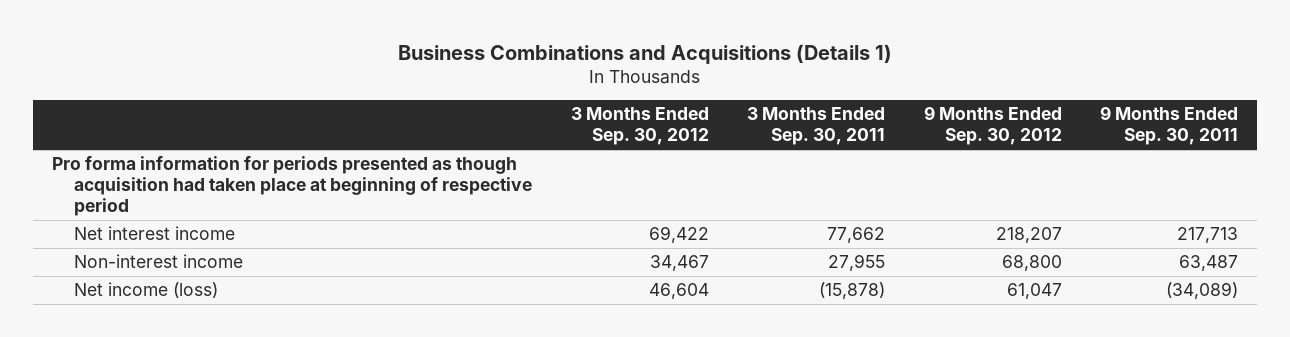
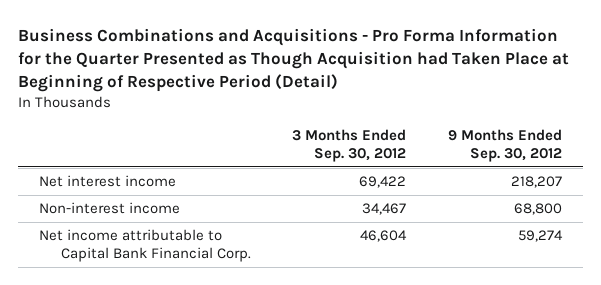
- Business Combinations and Acquisitions (Details 1)
+ Business Combinations and Acquisitions - Pro Forma Information for the Quarter Presented as Though Acquisition had Taken Place at Beginning of Respective Period (Detail)
- | 3 Months Ended Sep. 30, 2012 | 3 Months Ended Sep. 30, 2011 | 9 Months Ended Sep. 30, 2012 | 9 Months Ended Sep. 30, 2011
+ | 3 Months Ended Sep. 30, 2012 | 9 Months Ended Sep. 30, 2012
- Pro forma information for periods presented as though acquisition had taken place at beginning of respective period
- Net income (loss) | 46,604 | (15,878) | 61,047 | (34,089)
+ Net income attributable to Capital Bank Financial Corp. | 46,604 | 59,274

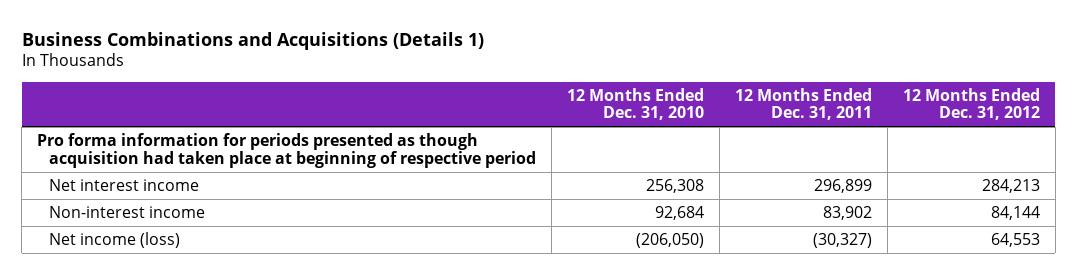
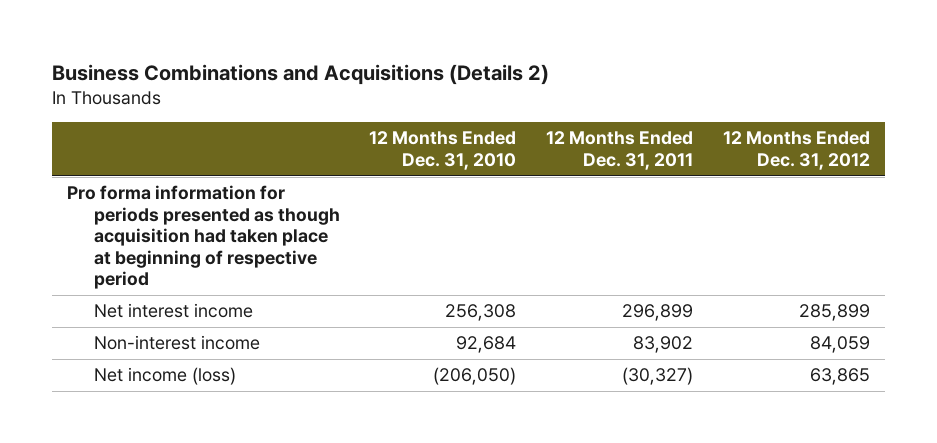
- Business Combinations and Acquisitions (Details 1)
+ Business Combinations and Acquisitions (Details 2)
- Net interest income | 256,308 | 296,899 | 284,213
- Non-interest income | 92,684 | 83,902 | 84,144
- Net income (loss) | (206,050) | (30,327) | 64,553
+ Net interest income | 256,308 | 296,899 | 285,899
+ Non-interest income | 92,684 | 83,902 | 84,059
+ Net income (loss) | (206,050) | (30,327) | 63,865

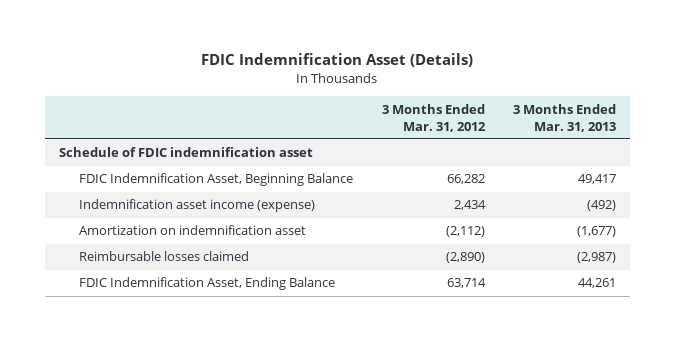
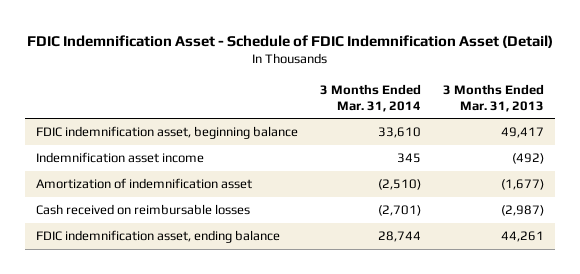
- FDIC Indemnification Asset (Details)
+ FDIC Indemnification Asset - Schedule of FDIC Indemnification Asset (Detail)
- | 3 Months Ended Mar. 31, 2012 | 3 Months Ended Mar. 31, 2013
+ | 3 Months Ended Mar. 31, 2014 | 3 Months Ended Mar. 31, 2013
- Schedule of FDIC indemnification asset
- FDIC Indemnification Asset, Beginning Balance | 66,282 | 49,417
- Indemnification asset income (expense) | 2,434 | (492)
- Amortization on indemnification asset | (2,112) | (1,677)
- Reimbursable losses claimed | (2,890) | (2,987)
- FDIC Indemnification Asset, Ending Balance | 63,714 | 44,261
+ FDIC indemnification asset, beginning balance | 33,610 | 49,417
+ Indemnification asset income | 345 | (492)
+ Amortization of indemnification asset | (2,510) | (1,677)
+ Cash received on reimbursable losses | (2,701) | (2,987)
+ FDIC indemnification asset, ending balance | 28,744 | 44,261

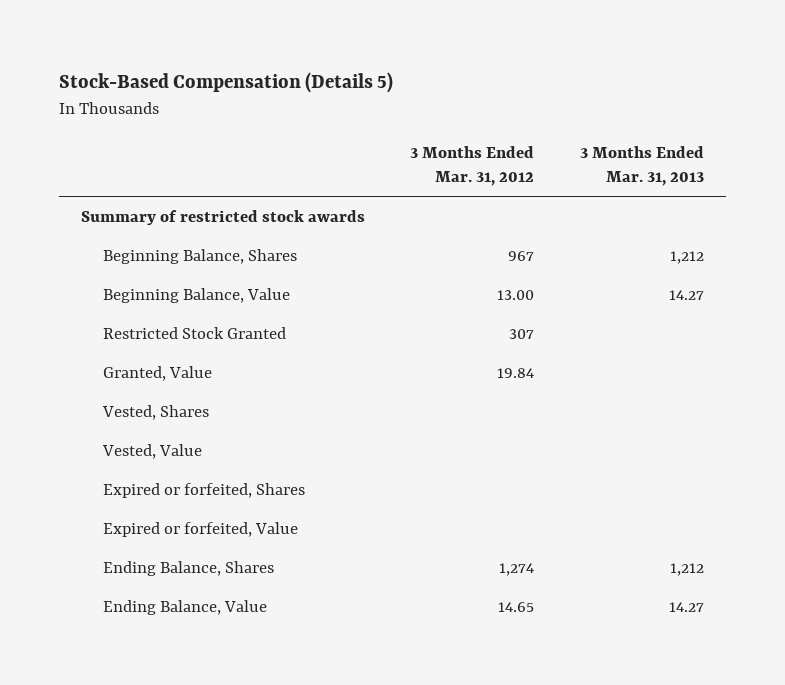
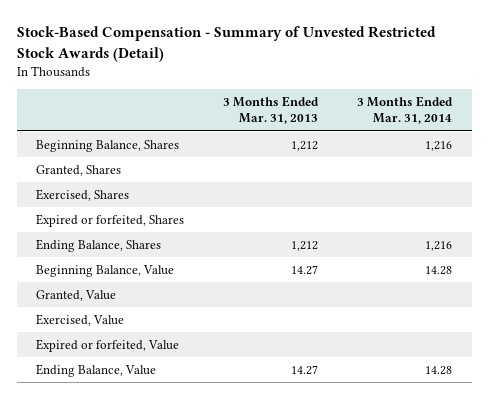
- Stock-Based Compensation (Details 5)
+ Stock-Based Compensation - Summary of Unvested Restricted Stock Awards (Detail)
- | 3 Months Ended Mar. 31, 2012 | 3 Months Ended Mar. 31, 2013
+ | 3 Months Ended Mar. 31, 2013 | 3 Months Ended Mar. 31, 2014
- Summary of restricted stock awards
+ Granted, Shares
+ Exercised, Shares
moved up: Expired or forfeited, Shares
moved up: Ending Balance, Shares | 1,212 | 1,216
- Restricted Stock Granted | 307 |
- Vested, Shares
- Vested, Value
+ Exercised, Value

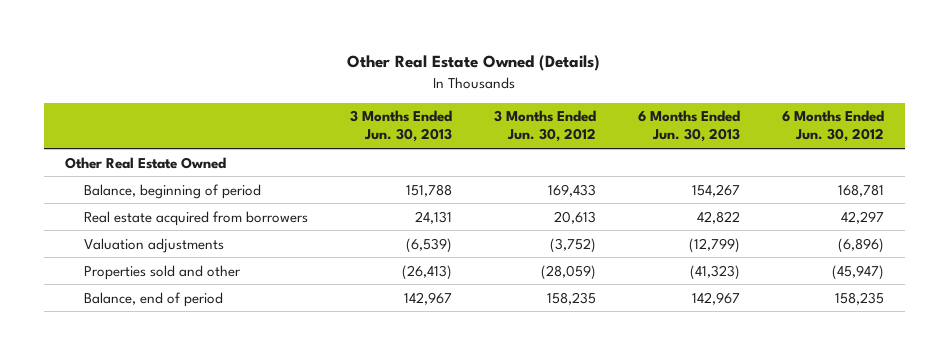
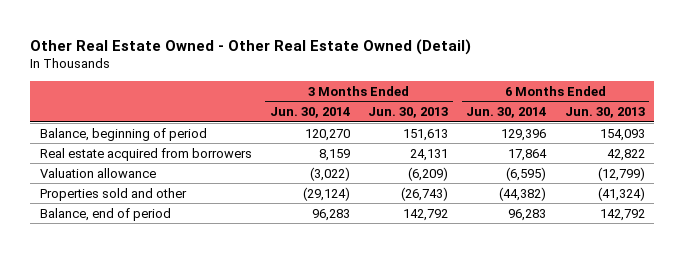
- Other Real Estate Owned (Details)
+ Other Real Estate Owned - Other Real Estate Owned (Detail)
- | 3 Months Ended Jun. 30, 2013 | 3 Months Ended Jun. 30, 2012 | 6 Months Ended Jun. 30, 2013 | 6 Months Ended Jun. 30, 2012
+ | 3 Months Ended Jun. 30, 2014 | 3 Months Ended Jun. 30, 2013 | 6 Months Ended Jun. 30, 2014 | 6 Months Ended Jun. 30, 2013
- Other Real Estate Owned
- Balance, beginning of period | 151,788 | 169,433 | 154,267 | 168,781
+ Balance, beginning of period | 120,270 | 151,613 | 129,396 | 154,093
- Valuation adjustments | (6,539) | (3,752) | (12,799) | (6,896)
- Properties sold and other | (26,413) | (28,059) | (41,323) | (45,947)
- Balance, end of period | 142,967 | 158,235 | 142,967 | 158,235
+ Valuation allowance | (3,022) | (6,209) | (6,595) | (12,799)
+ Properties sold and other | (29,124) | (26,743) | (44,382) | (41,324)
+ Balance, end of period | 96,283 | 142,792 | 96,283 | 142,792

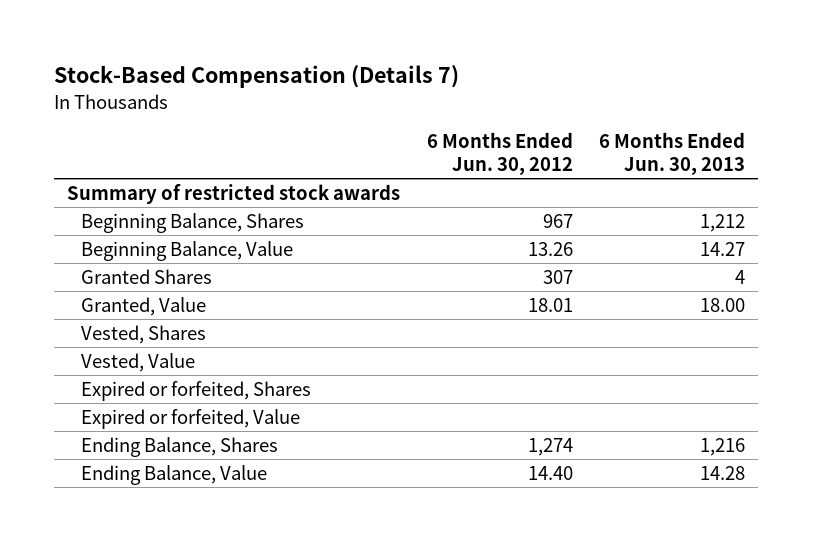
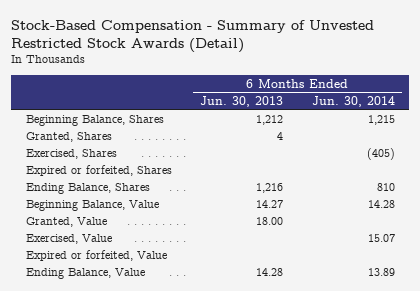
- Stock-Based Compensation (Details 7)
+ Stock-Based Compensation - Summary of Unvested Restricted Stock Awards (Detail)
- | 6 Months Ended Jun. 30, 2012 | 6 Months Ended Jun. 30, 2013
+ | 6 Months Ended Jun. 30, 2013 | 6 Months Ended Jun. 30, 2014
- Summary of restricted stock awards
+ Granted, Shares | 4 |
+ Exercised, Shares | | (405)
moved up: Expired or forfeited, Shares
moved up: Ending Balance, Shares | 1,216 | 810
- Granted Shares | 307 | 4
- Vested, Shares
- Vested, Value
+ Exercised, Value | | 15.07

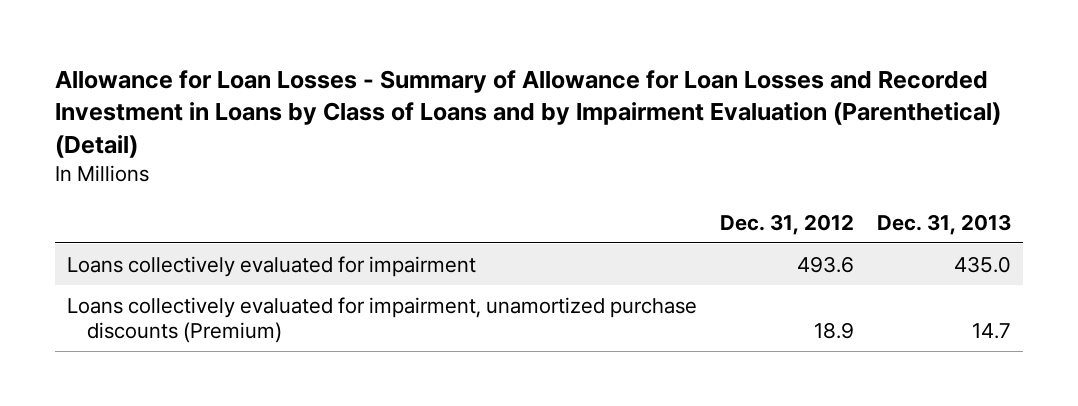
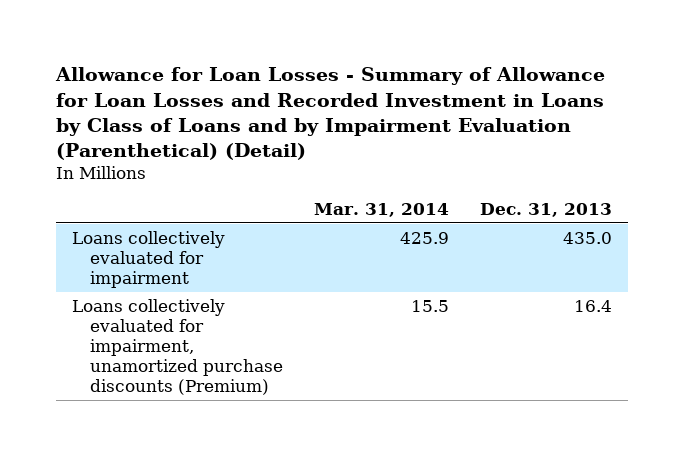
- | Dec. 31, 2012 | Dec. 31, 2013
+ | Mar. 31, 2014 | Dec. 31, 2013
- Loans collectively evaluated for impairment, unamortized purchase discounts (Premium) | 18.9 | 14.7
+ Loans collectively evaluated for impairment, unamortized purchase discounts (Premium) | 15.5 | 16.4

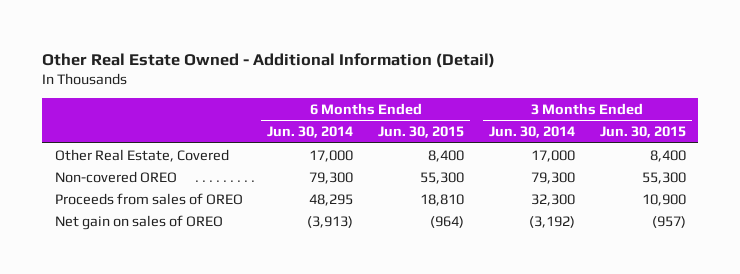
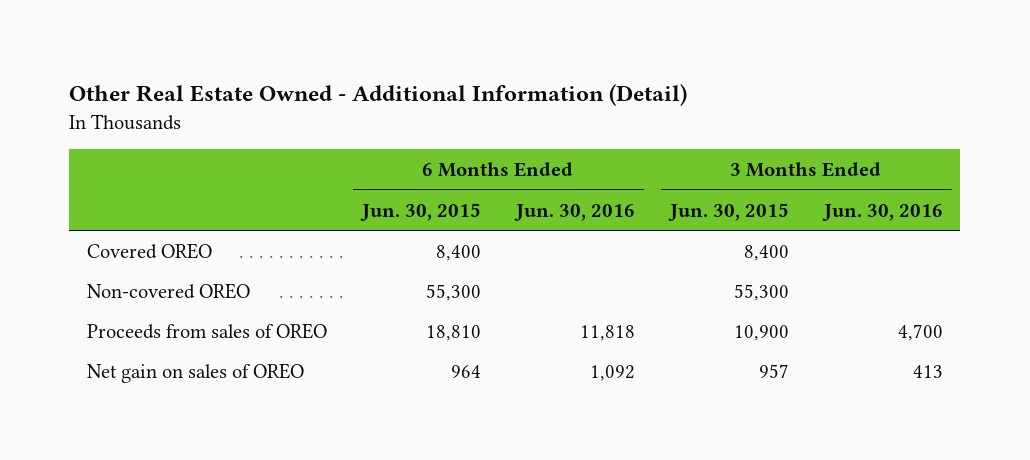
- | 6 Months Ended Jun. 30, 2014 | 6 Months Ended Jun. 30, 2015 | 3 Months Ended Jun. 30, 2014 | 3 Months Ended Jun. 30, 2015
+ | 6 Months Ended Jun. 30, 2015 | 6 Months Ended Jun. 30, 2016 | 3 Months Ended Jun. 30, 2015 | 3 Months Ended Jun. 30, 2016
- Other Real Estate, Covered | 17,000 | 8,400 | 17,000 | 8,400
+ Covered OREO | 8,400 | | 8,400 |
- Net gain on sales of OREO | (3,913) | (964) | (3,192) | (957)
+ Net gain on sales of OREO | 964 | 1,092 | 957 | 413

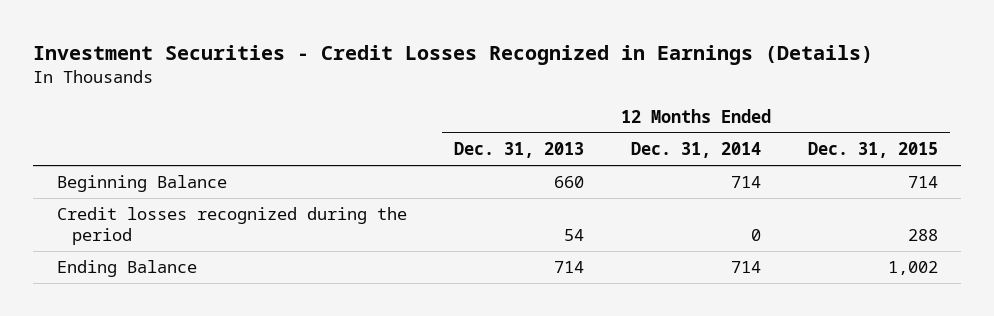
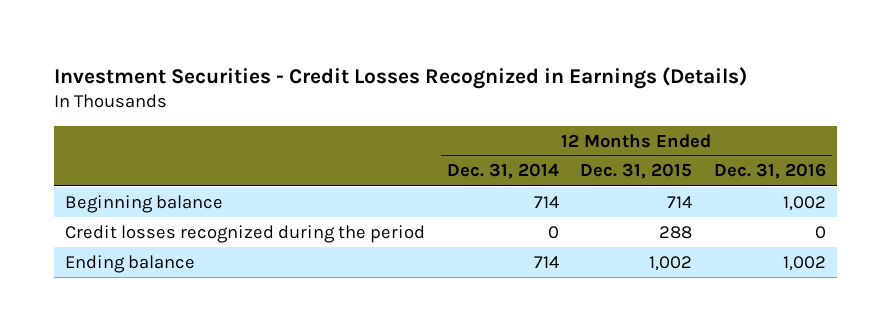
- | 12 Months Ended Dec. 31, 2013 | 12 Months Ended Dec. 31, 2014 | 12 Months Ended Dec. 31, 2015
+ | 12 Months Ended Dec. 31, 2014 | 12 Months Ended Dec. 31, 2015 | 12 Months Ended Dec. 31, 2016
- Beginning Balance | 660 | 714 | 714
+ Beginning balance | 714 | 714 | 1,002
- Ending Balance | 714 | 714 | 1,002
+ Ending balance | 714 | 1,002 | 1,002

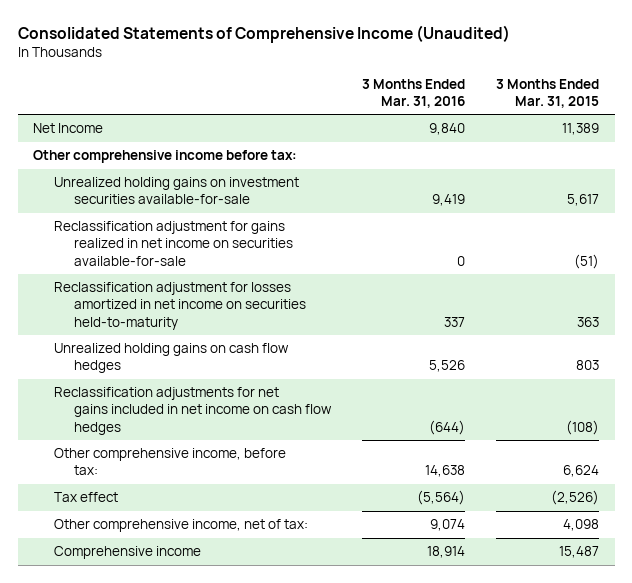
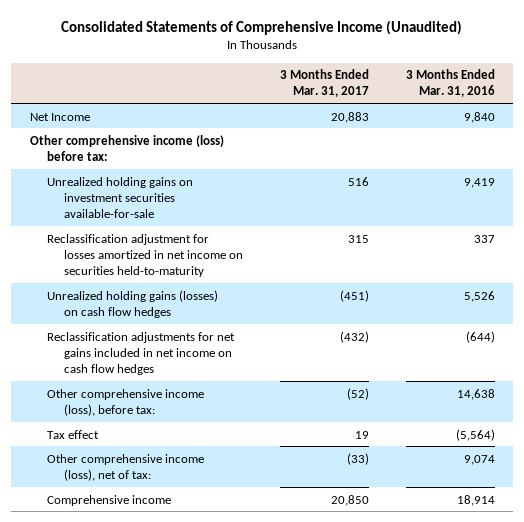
- | 3 Months Ended Mar. 31, 2016 | 3 Months Ended Mar. 31, 2015
+ | 3 Months Ended Mar. 31, 2017 | 3 Months Ended Mar. 31, 2016
- Other comprehensive income before tax:
+ Other comprehensive income (loss) before tax:
- Reclassification adjustment for gains realized in net income on securities available-for-sale | 0 | (51)
- Unrealized holding gains on cash flow hedges | 5,526 | 803
+ Unrealized holding gains (losses) on cash flow hedges | (451) | 5,526
- Other comprehensive income, before tax: | 14,638 | 6,624
+ Other comprehensive income (loss), before tax: | (52) | 14,638
- Other comprehensive income, net of tax: | 9,074 | 4,098
+ Other comprehensive income (loss), net of tax: | (33) | 9,074

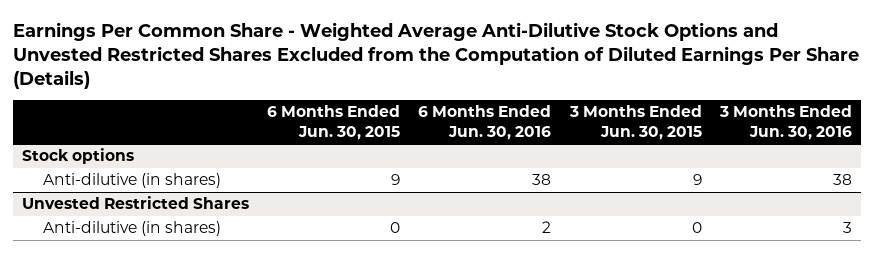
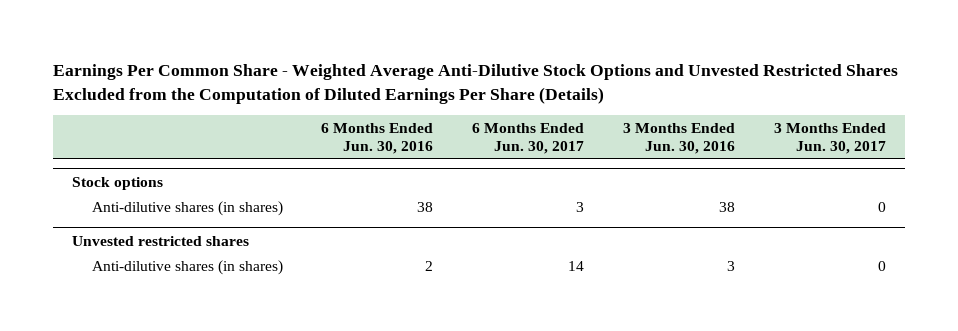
- | 6 Months Ended Jun. 30, 2015 | 6 Months Ended Jun. 30, 2016 | 3 Months Ended Jun. 30, 2015 | 3 Months Ended Jun. 30, 2016
+ | 6 Months Ended Jun. 30, 2016 | 6 Months Ended Jun. 30, 2017 | 3 Months Ended Jun. 30, 2016 | 3 Months Ended Jun. 30, 2017
@ Stock options
- Anti-dilutive (in shares) | 9 | 38 | 9 | 38
- Unvested Restricted Shares
- Anti-dilutive (in shares) | 0 | 2 | 0 | 3
@ Stock options
+ Anti-dilutive shares (in shares) | 38 | 3 | 38 | 0
+ Unvested restricted shares
+ Anti-dilutive shares (in shares) | 2 | 14 | 3 | 0

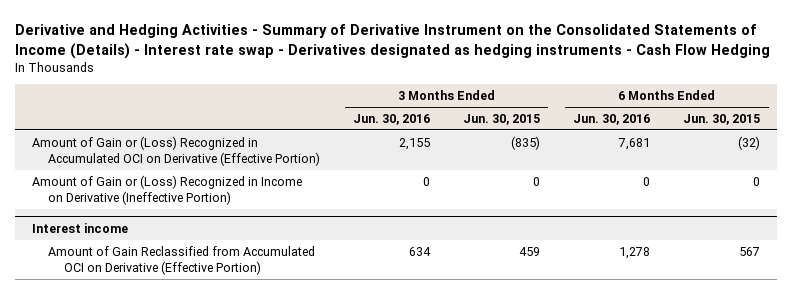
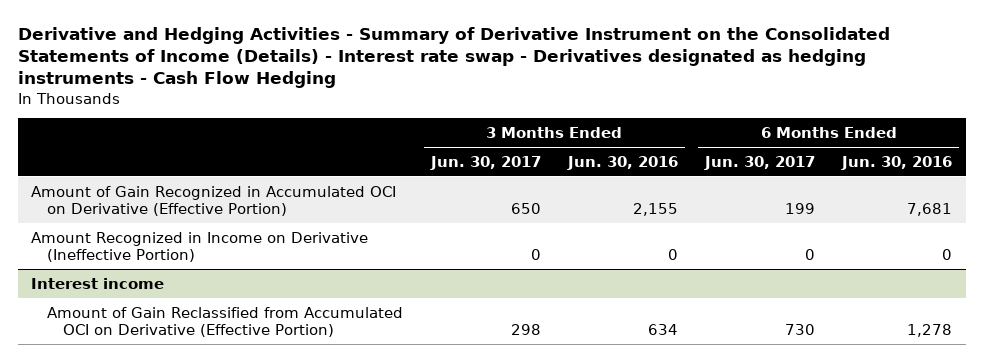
- | 3 Months Ended Jun. 30, 2016 | 3 Months Ended Jun. 30, 2015 | 6 Months Ended Jun. 30, 2016 | 6 Months Ended Jun. 30, 2015
+ | 3 Months Ended Jun. 30, 2017 | 3 Months Ended Jun. 30, 2016 | 6 Months Ended Jun. 30, 2017 | 6 Months Ended Jun. 30, 2016
- Amount of Gain or (Loss) Recognized in Accumulated OCI on Derivative (Effective Portion) | 2,155 | (835) | 7,681 | (32)
- Amount of Gain or (Loss) Recognized in Income on Derivative (Ineffective Portion) | 0 | 0 | 0 | 0
+ Amount of Gain Recognized in Accumulated OCI on Derivative (Effective Portion) | 650 | 2,155 | 199 | 7,681
+ Amount Recognized in Income on Derivative (Ineffective Portion) | 0 | 0 | 0 | 0

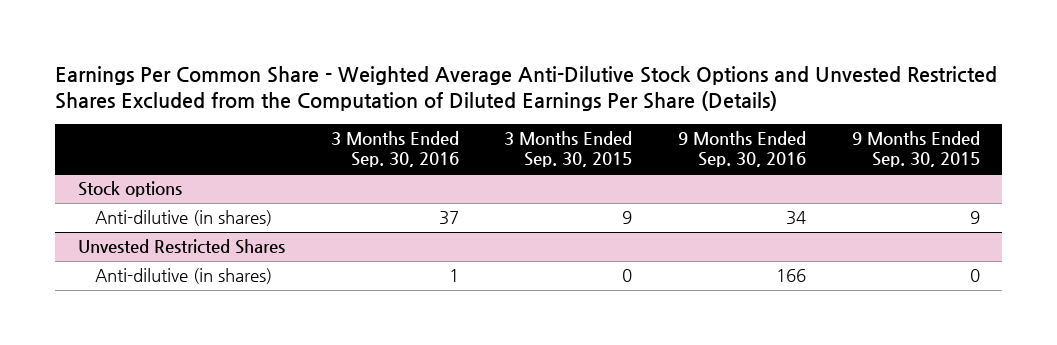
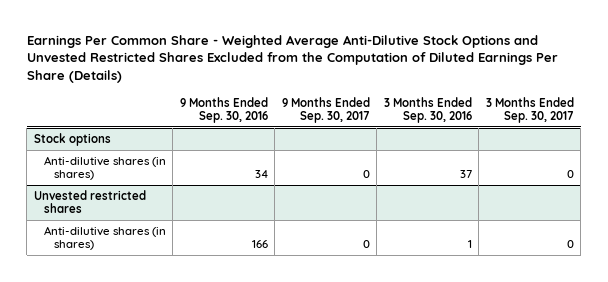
- | 3 Months Ended Sep. 30, 2016 | 3 Months Ended Sep. 30, 2015 | 9 Months Ended Sep. 30, 2016 | 9 Months Ended Sep. 30, 2015
+ | 9 Months Ended Sep. 30, 2016 | 9 Months Ended Sep. 30, 2017 | 3 Months Ended Sep. 30, 2016 | 3 Months Ended Sep. 30, 2017
@ Stock options
- Anti-dilutive (in shares) | 37 | 9 | 34 | 9
- Unvested Restricted Shares
- Anti-dilutive (in shares) | 1 | 0 | 166 | 0
@ Stock options
+ Anti-dilutive shares (in shares) | 34 | 0 | 37 | 0
+ Unvested restricted shares
+ Anti-dilutive shares (in shares) | 166 | 0 | 1 | 0

